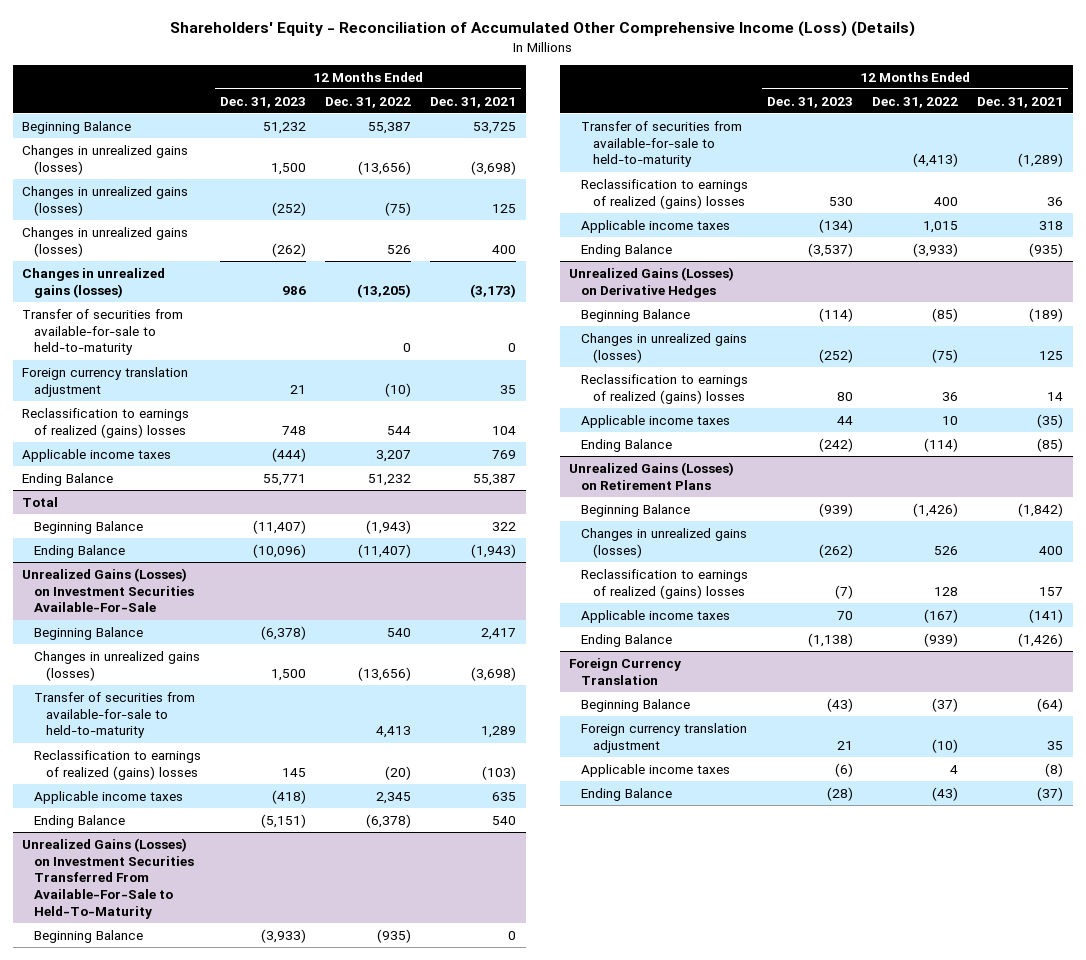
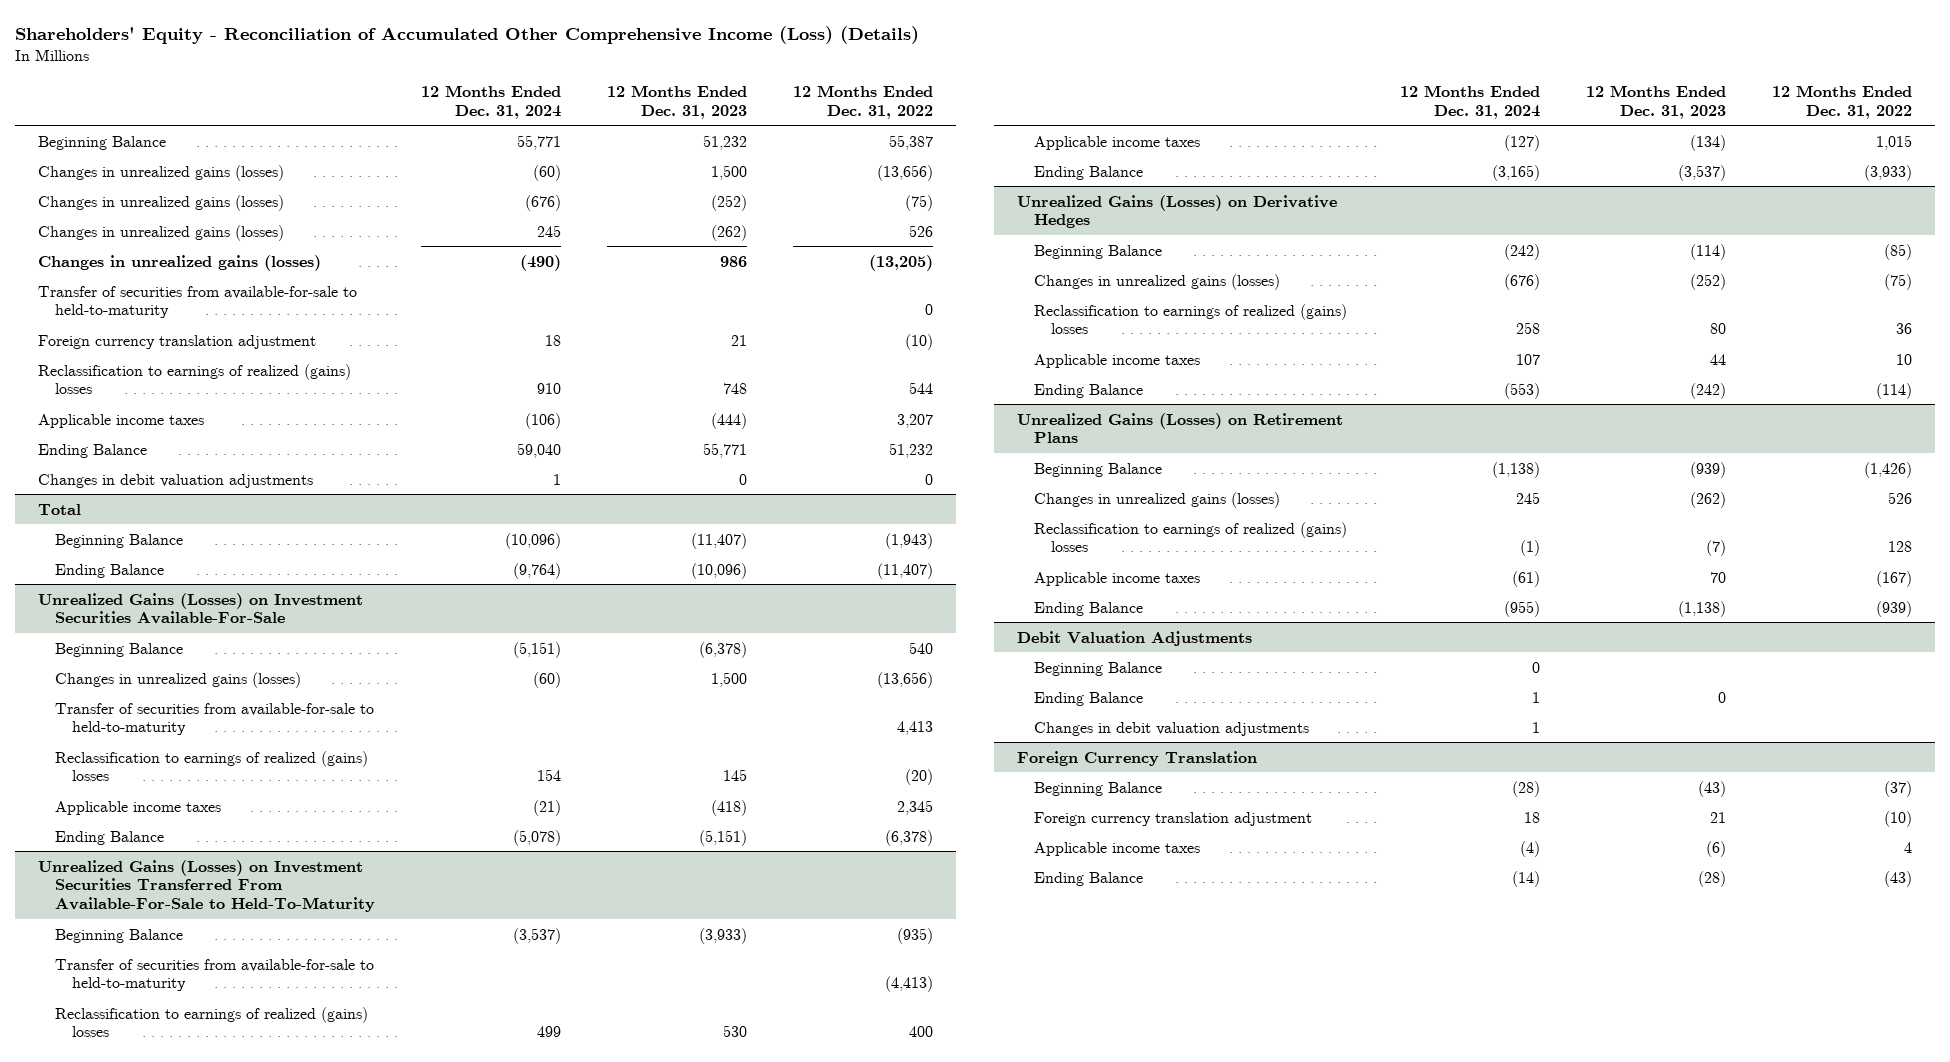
- | 12 Months Ended Dec. 31, 2023 | 12 Months Ended Dec. 31, 2022 | 12 Months Ended Dec. 31, 2021
+ | 12 Months Ended Dec. 31, 2024 | 12 Months Ended Dec. 31, 2023 | 12 Months Ended Dec. 31, 2022
+ Changes in debit valuation adjustments | 1 | 0 | 0
+ Debit Valuation Adjustments
+ Beginning Balance | 0 | |
+ Ending Balance | 1 | 0 |
+ Changes in debit valuation adjustments | 1 | |

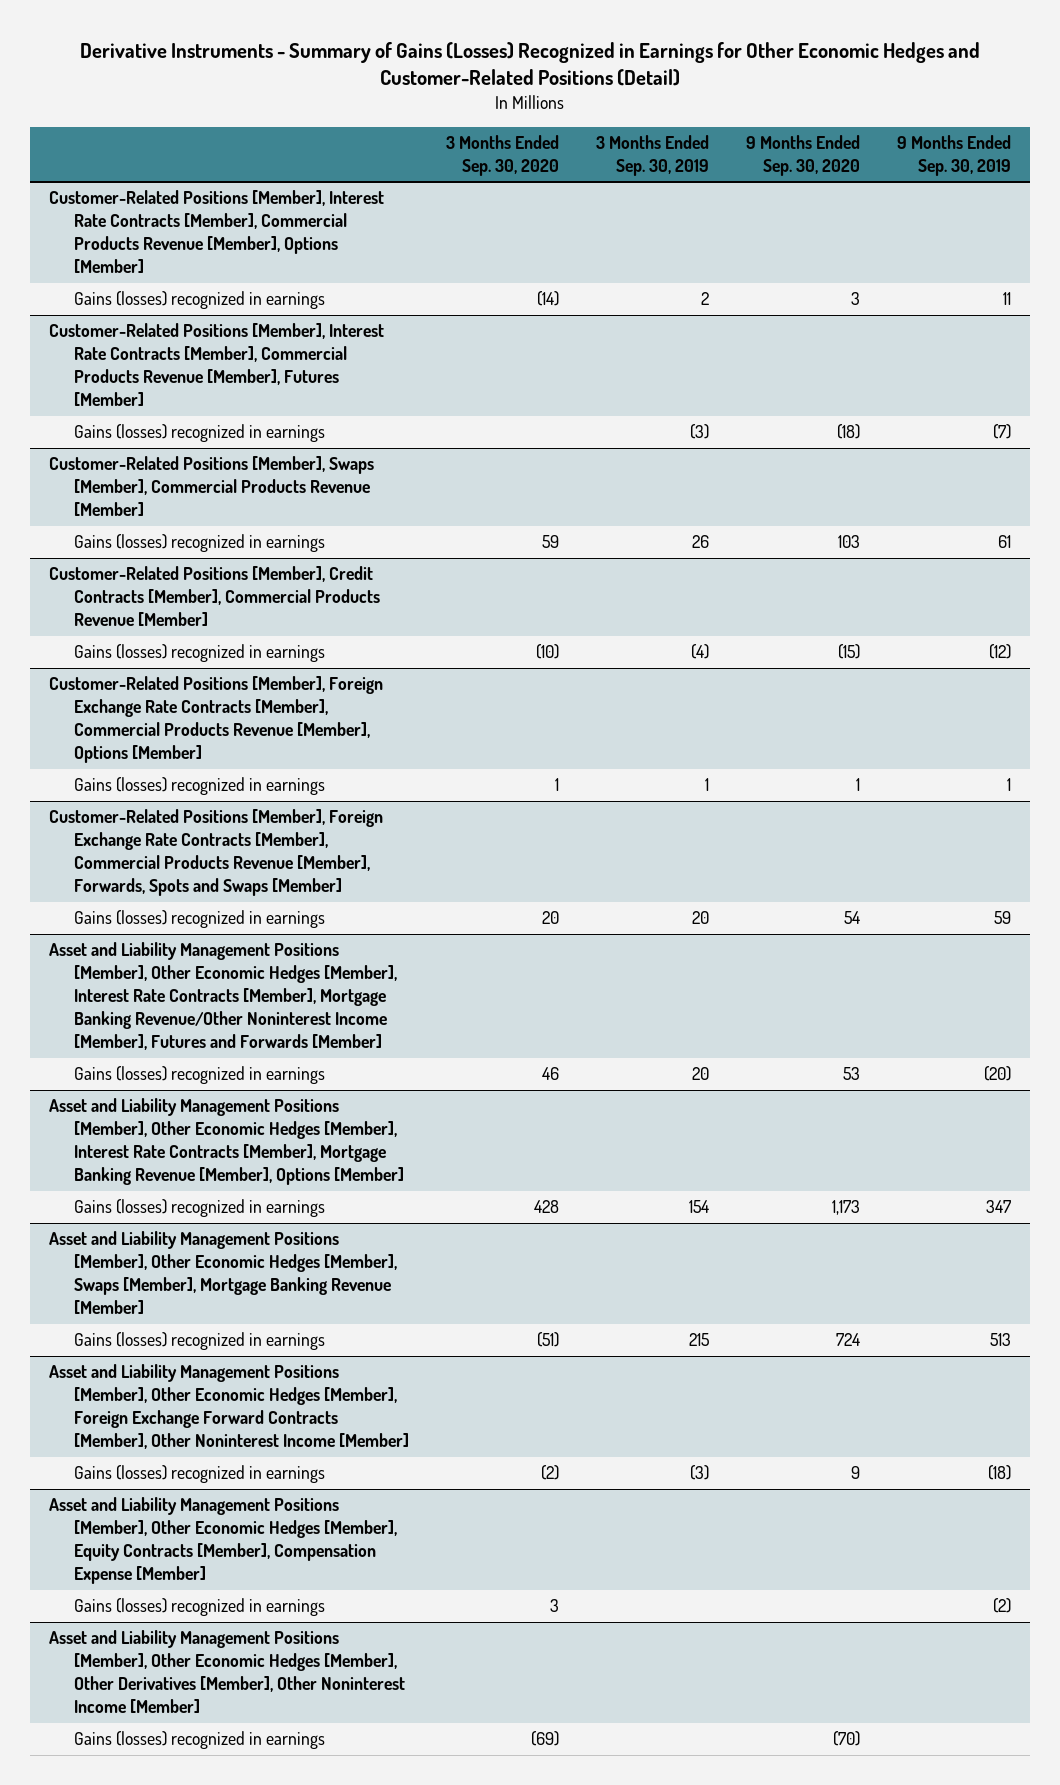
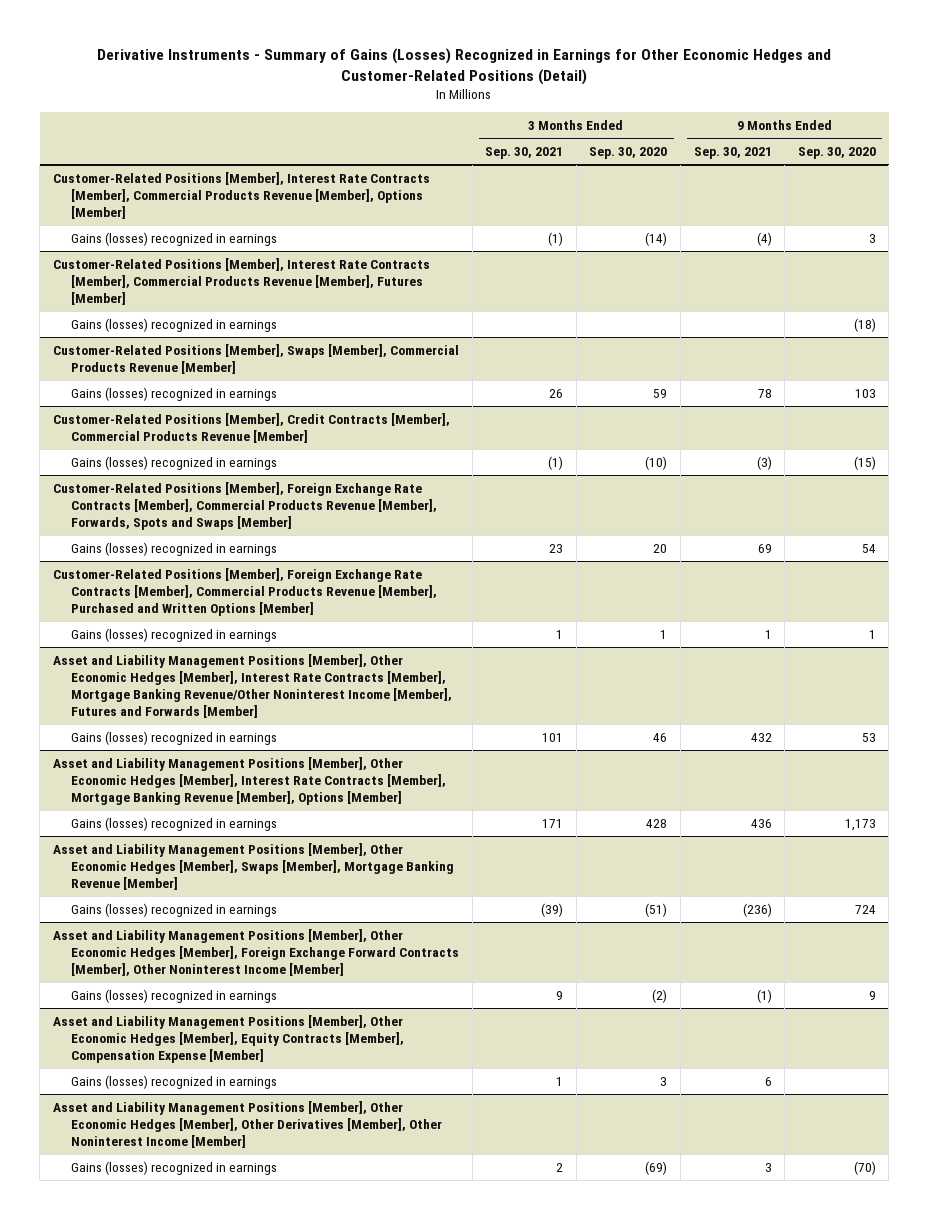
- | 3 Months Ended Sep. 30, 2020 | 3 Months Ended Sep. 30, 2019 | 9 Months Ended Sep. 30, 2020 | 9 Months Ended Sep. 30, 2019
+ | 3 Months Ended Sep. 30, 2021 | 3 Months Ended Sep. 30, 2020 | 9 Months Ended Sep. 30, 2021 | 9 Months Ended Sep. 30, 2020
- Customer-Related Positions [Member], Foreign Exchange Rate Contracts [Member], Commercial Products Revenue [Member], Options [Member]
- Gains (losses) recognized in earnings | 1 | 1 | 1 | 1
+ Customer-Related Positions [Member], Foreign Exchange Rate Contracts [Member], Commercial Products Revenue [Member], Purchased and Written Options [Member]
+ Gains (losses) recognized in earnings | 1 | 1 | 1 | 1

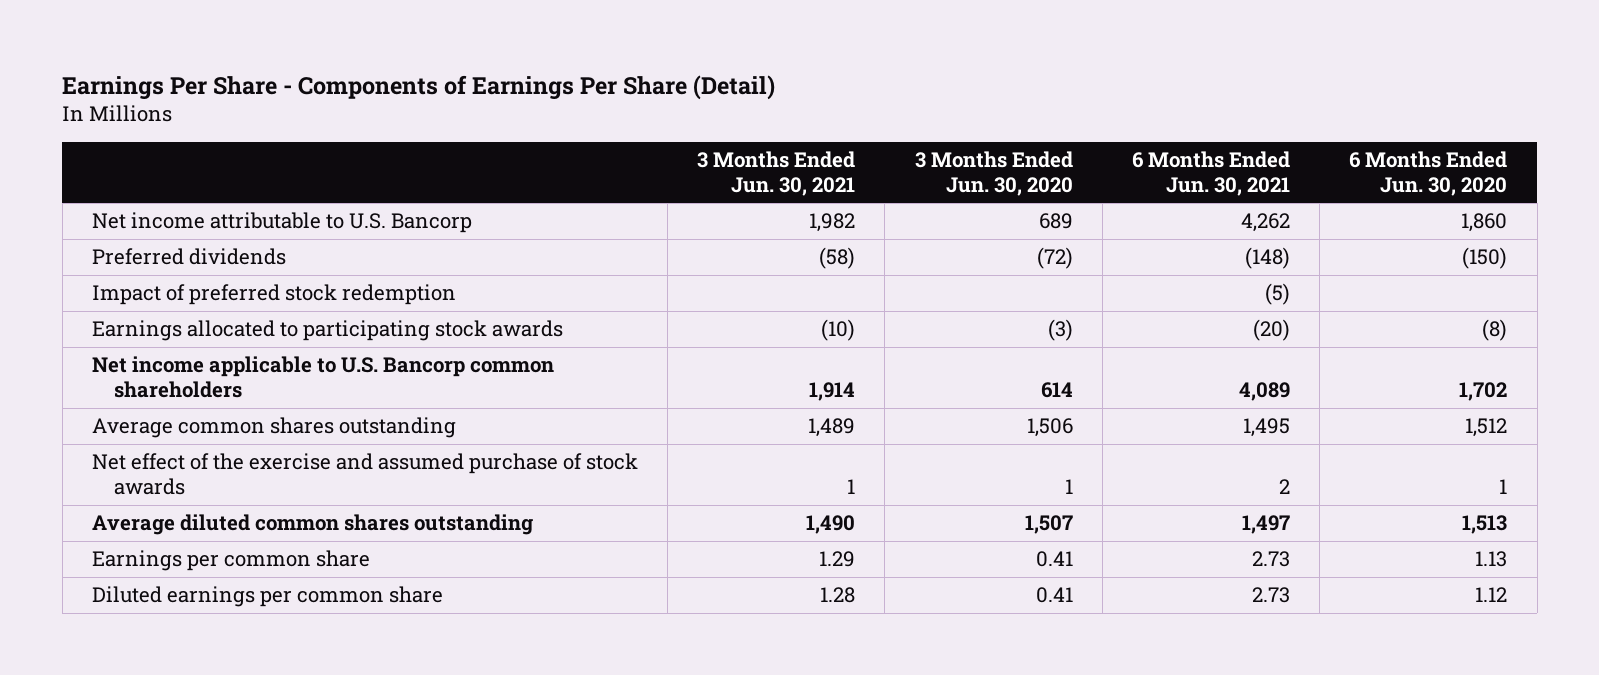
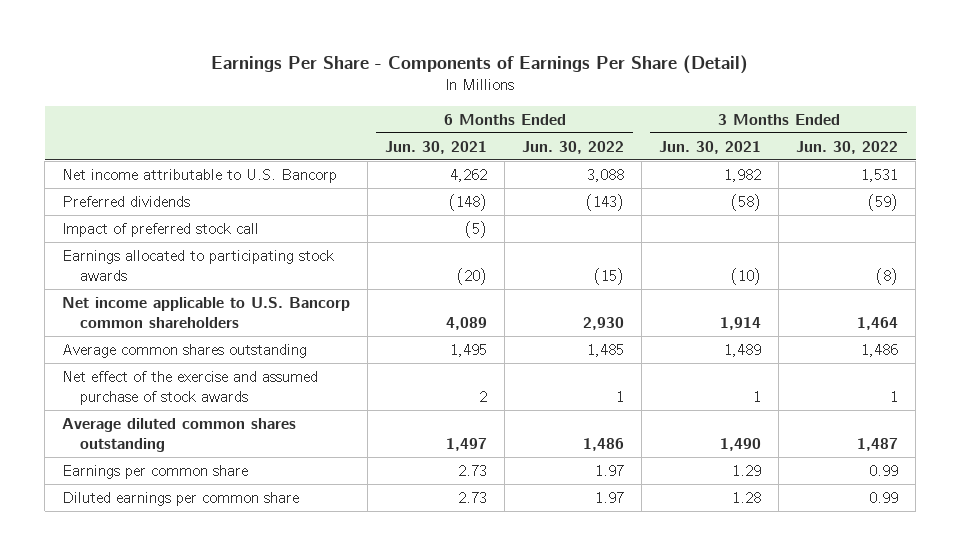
- | 3 Months Ended Jun. 30, 2021 | 3 Months Ended Jun. 30, 2020 | 6 Months Ended Jun. 30, 2021 | 6 Months Ended Jun. 30, 2020
+ | 6 Months Ended Jun. 30, 2021 | 6 Months Ended Jun. 30, 2022 | 3 Months Ended Jun. 30, 2021 | 3 Months Ended Jun. 30, 2022
- Impact of preferred stock redemption | | | (5) |
+ Impact of preferred stock call | (5) | | |

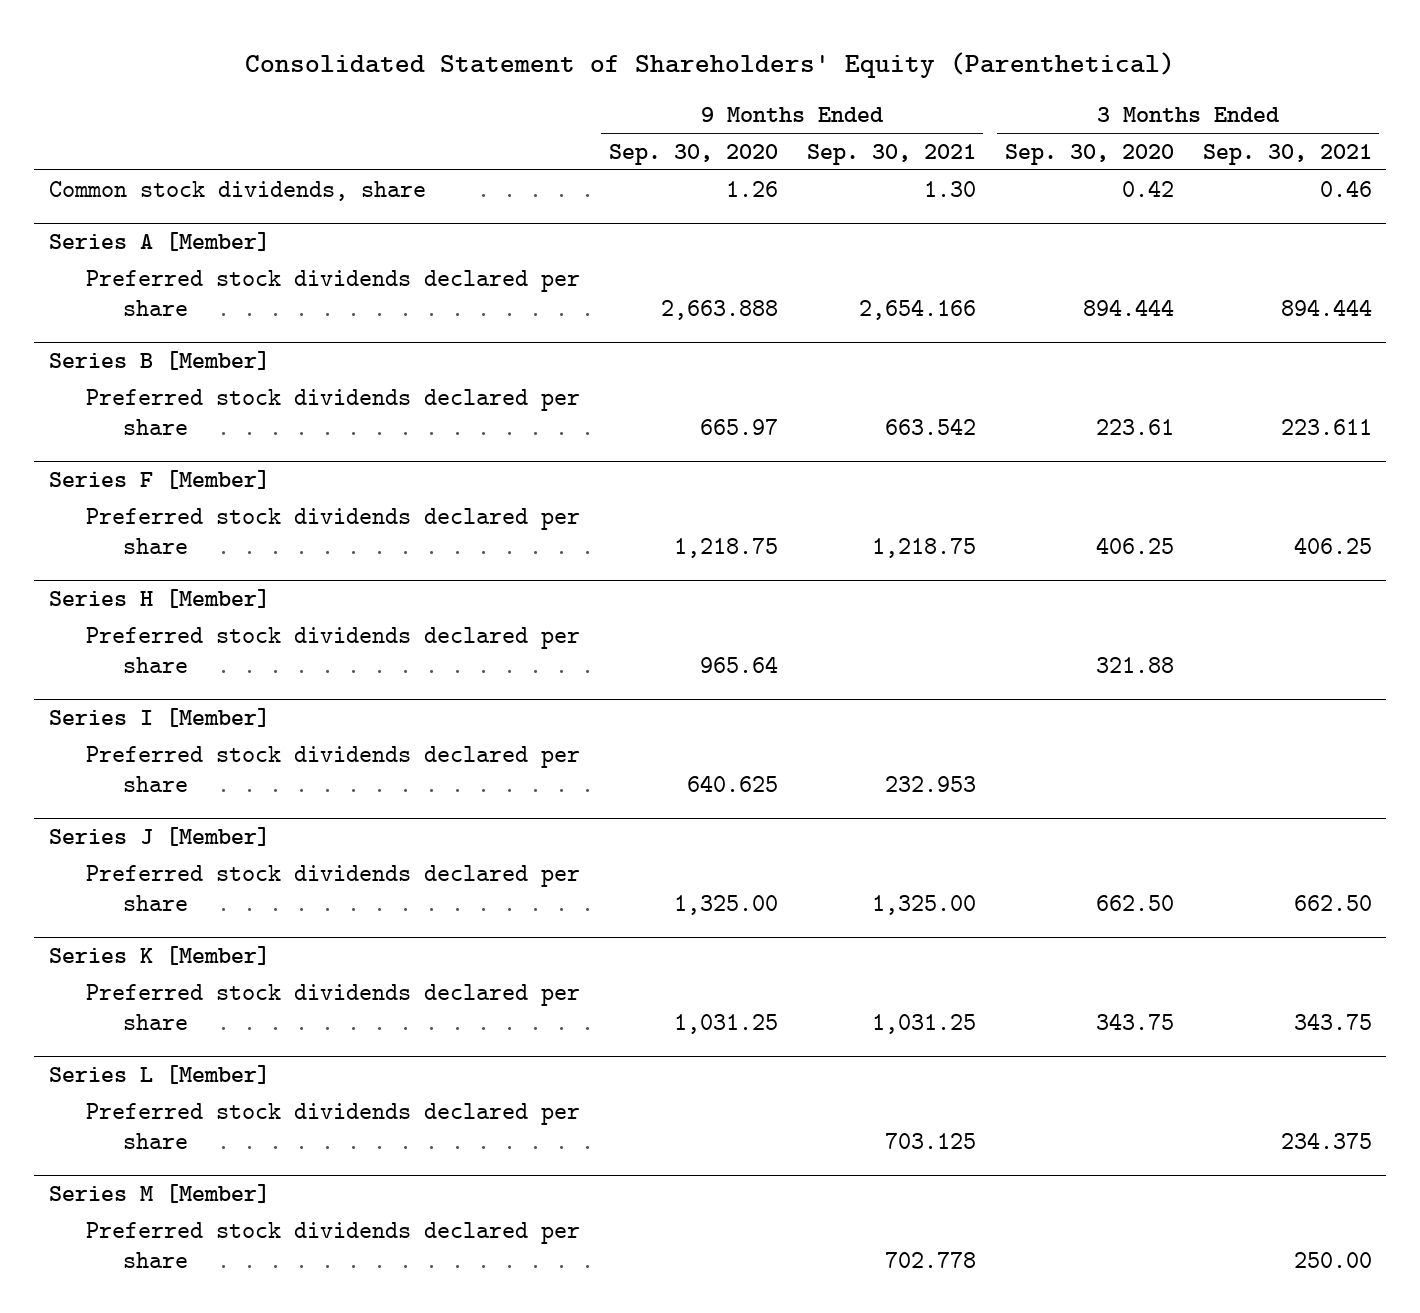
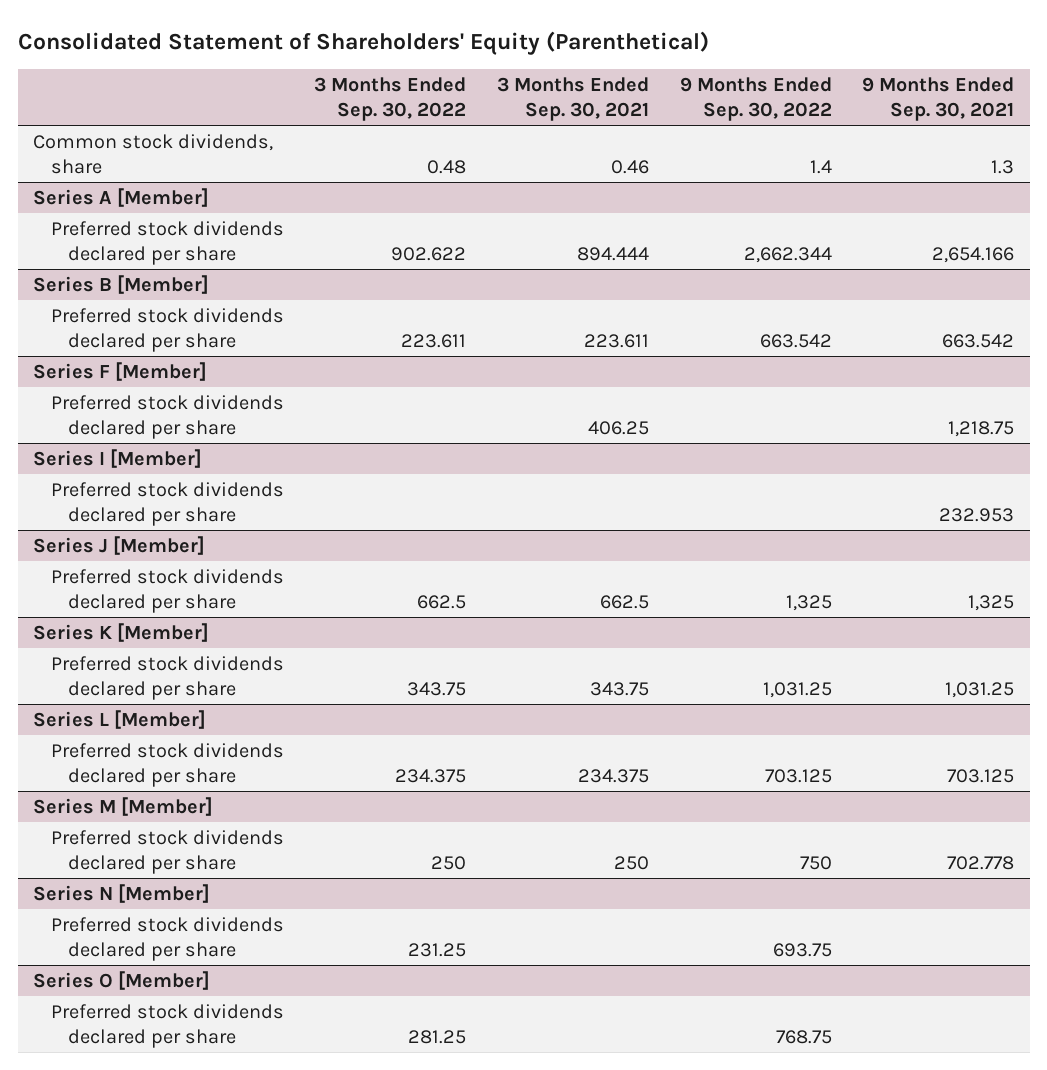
- | 9 Months Ended Sep. 30, 2020 | 9 Months Ended Sep. 30, 2021 | 3 Months Ended Sep. 30, 2020 | 3 Months Ended Sep. 30, 2021
+ | 3 Months Ended Sep. 30, 2022 | 3 Months Ended Sep. 30, 2021 | 9 Months Ended Sep. 30, 2022 | 9 Months Ended Sep. 30, 2021
- Common stock dividends, share | 1.26 | 1.30 | 0.42 | 0.46
+ Common stock dividends, share | 0.48 | 0.46 | 1.4 | 1.3
- Series H [Member]
- Preferred stock dividends declared per share | 965.64 | | 321.88 |
@ Series J [Member]
- Preferred stock dividends declared per share | 1,325.00 | 1,325.00 | 662.50 | 662.50
+ Preferred stock dividends declared per share | 662.5 | 662.5 | 1,325 | 1,325
@ Series M [Member]
- Preferred stock dividends declared per share | | 702.778 | | 250.00
+ Preferred stock dividends declared per share | 250 | 250 | 750 | 702.778
+ Series N [Member]
+ Preferred stock dividends declared per share | 231.25 | | 693.75 |
+ Series O [Member]
+ Preferred stock dividends declared per share | 281.25 | | 768.75 |

